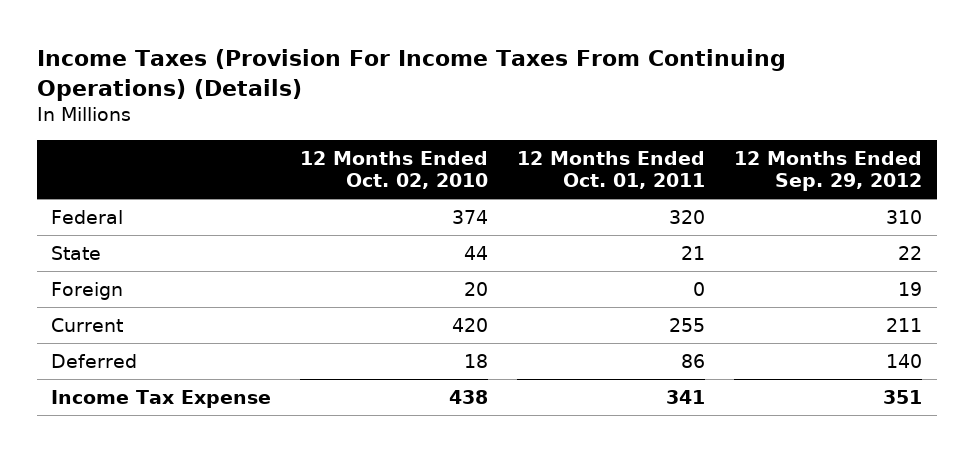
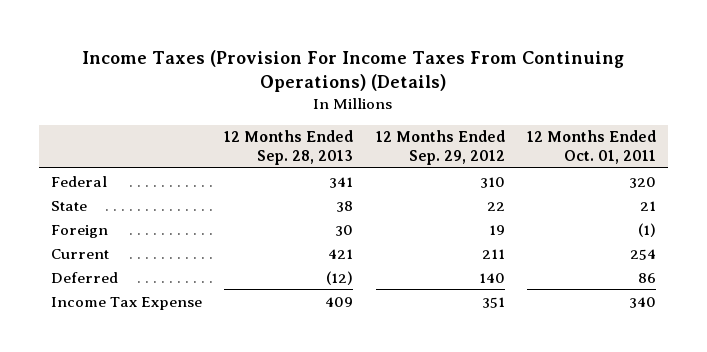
- | 12 Months Ended Oct. 02, 2010 | 12 Months Ended Oct. 01, 2011 | 12 Months Ended Sep. 29, 2012
+ | 12 Months Ended Sep. 28, 2013 | 12 Months Ended Sep. 29, 2012 | 12 Months Ended Oct. 01, 2011
- Foreign | 20 | 0 | 19
- Current | 420 | 255 | 211
+ Foreign | 30 | 19 | (1)
+ Current | 421 | 211 | 254
- Income Tax Expense | 438 | 341 | 351
+ Income Tax Expense | 409 | 351 | 340

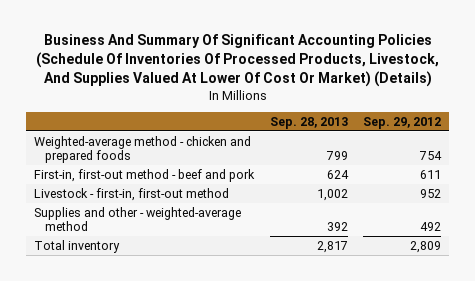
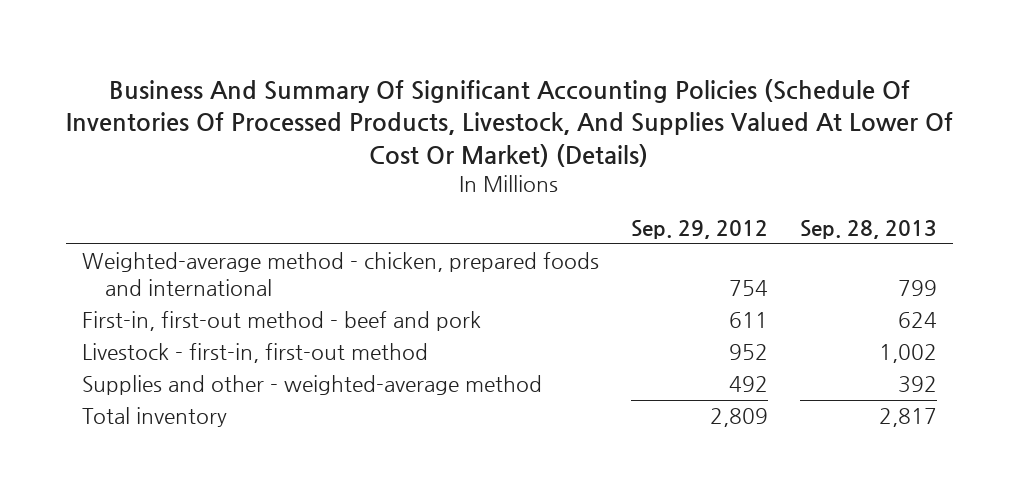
- | Sep. 28, 2013 | Sep. 29, 2012
+ | Sep. 29, 2012 | Sep. 28, 2013
- Weighted-average method - chicken and prepared foods | 799 | 754
+ Weighted-average method - chicken, prepared foods and international | 754 | 799

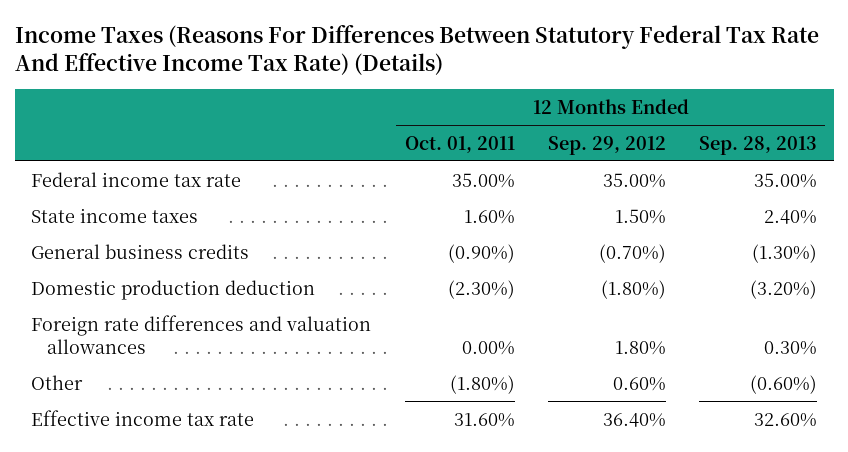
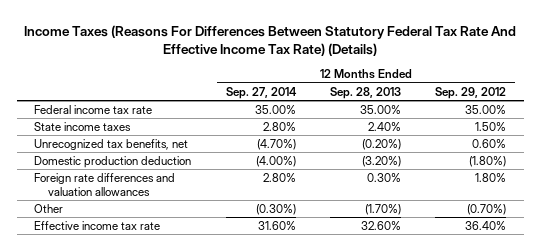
- | 12 Months Ended Oct. 01, 2011 | 12 Months Ended Sep. 29, 2012 | 12 Months Ended Sep. 28, 2013
+ | 12 Months Ended Sep. 27, 2014 | 12 Months Ended Sep. 28, 2013 | 12 Months Ended Sep. 29, 2012
- General business credits | (0.90%) | (0.70%) | (1.30%)
+ Unrecognized tax benefits, net | (4.70%) | (0.20%) | 0.60%
- Other | (1.80%) | 0.60% | (0.60%)
+ Other | (0.30%) | (1.70%) | (0.70%)

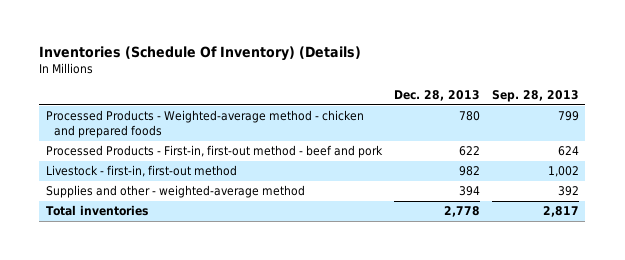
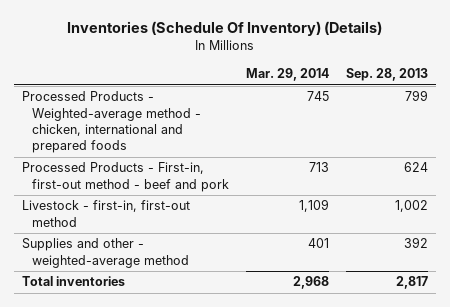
- | Dec. 28, 2013 | Sep. 28, 2013
+ | Mar. 29, 2014 | Sep. 28, 2013
- Processed Products - Weighted-average method - chicken and prepared foods | 780 | 799
+ Processed Products - Weighted-average method - chicken, international and prepared foods | 745 | 799

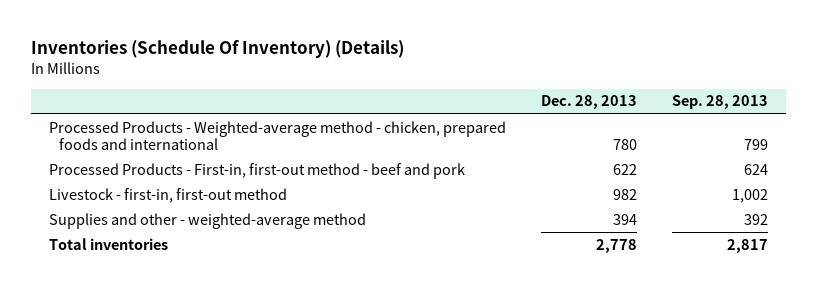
- | Mar. 29, 2014 | Sep. 28, 2013
+ | Dec. 28, 2013 | Sep. 28, 2013
- Processed Products - Weighted-average method - chicken, international and prepared foods | 745 | 799
+ Processed Products - Weighted-average method - chicken, prepared foods and international | 780 | 799

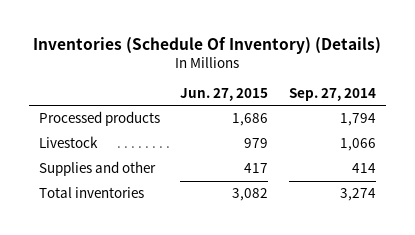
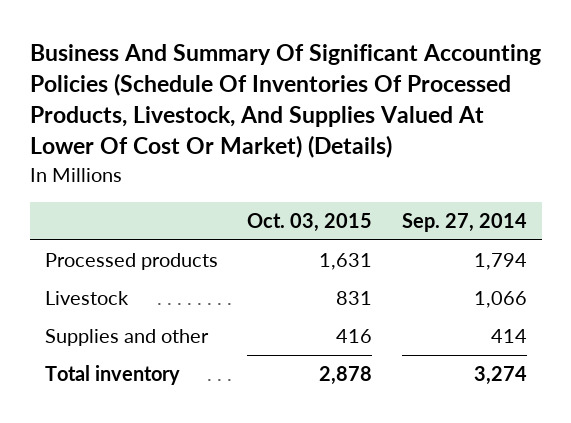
- Inventories (Schedule Of Inventory) (Details)
+ Business And Summary Of Significant Accounting Policies (Schedule Of Inventories Of Processed Products, Livestock, And Supplies Valued At Lower Of Cost Or Market) (Details)
- | Jun. 27, 2015 | Sep. 27, 2014
+ | Oct. 03, 2015 | Sep. 27, 2014
- Total inventories | 3,082 | 3,274
+ Total inventory | 2,878 | 3,274

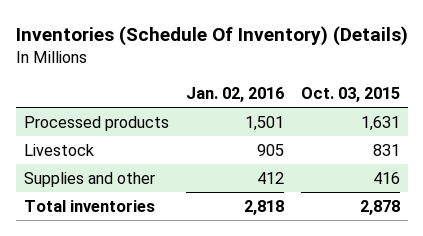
- Business And Summary Of Significant Accounting Policies (Schedule Of Inventories Of Processed Products, Livestock, And Supplies Valued At Lower Of Cost Or Market) (Details)
+ Inventories (Schedule Of Inventory) (Details)
- | Oct. 03, 2015 | Sep. 27, 2014
+ | Jan. 02, 2016 | Oct. 03, 2015
- Total inventory | 2,878 | 3,274
+ Total inventories | 2,818 | 2,878

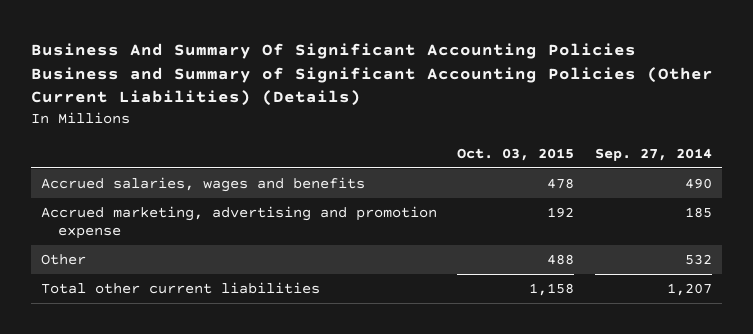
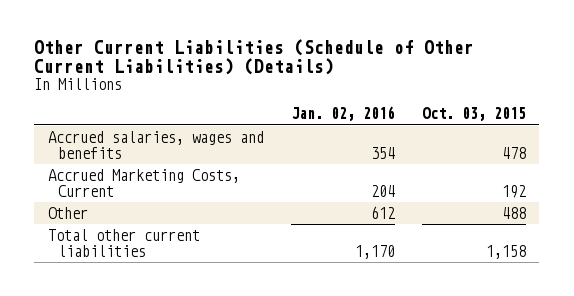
- Business And Summary Of Significant Accounting Policies Business and Summary of Significant Accounting Policies (Other Current Liabilities) (Details)
+ Other Current Liabilities (Schedule of Other Current Liabilities) (Details)
- | Oct. 03, 2015 | Sep. 27, 2014
+ | Jan. 02, 2016 | Oct. 03, 2015
- Accrued marketing, advertising and promotion expense | 192 | 185
+ Accrued Marketing Costs, Current | 204 | 192

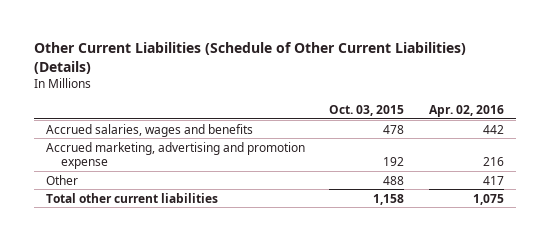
- | Jan. 02, 2016 | Oct. 03, 2015
+ | Oct. 03, 2015 | Apr. 02, 2016
- Accrued Marketing Costs, Current | 204 | 192
+ Accrued marketing, advertising and promotion expense | 192 | 216

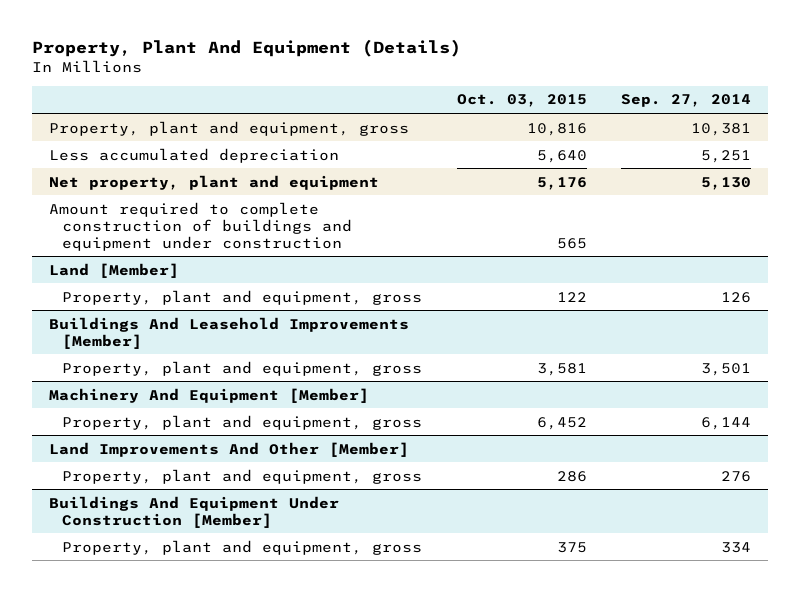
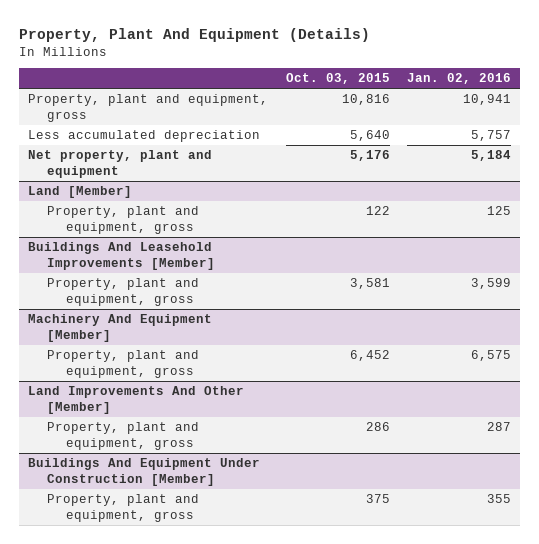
- | Oct. 03, 2015 | Sep. 27, 2014
+ | Oct. 03, 2015 | Jan. 02, 2016
- Amount required to complete construction of buildings and equipment under construction | 565 |

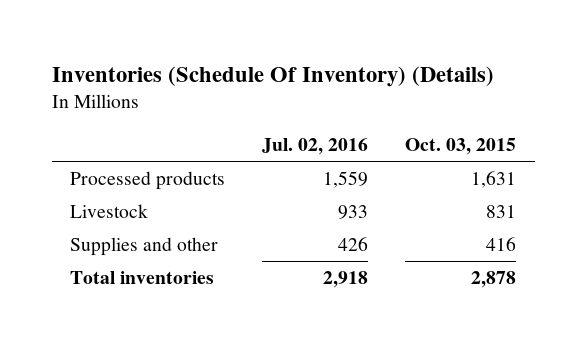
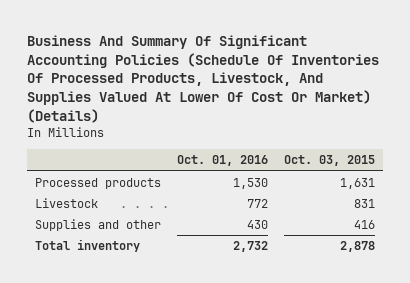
- Inventories (Schedule Of Inventory) (Details)
+ Business And Summary Of Significant Accounting Policies (Schedule Of Inventories Of Processed Products, Livestock, And Supplies Valued At Lower Of Cost Or Market) (Details)
- | Jul. 02, 2016 | Oct. 03, 2015
+ | Oct. 01, 2016 | Oct. 03, 2015
- Total inventories | 2,918 | 2,878
+ Total inventory | 2,732 | 2,878

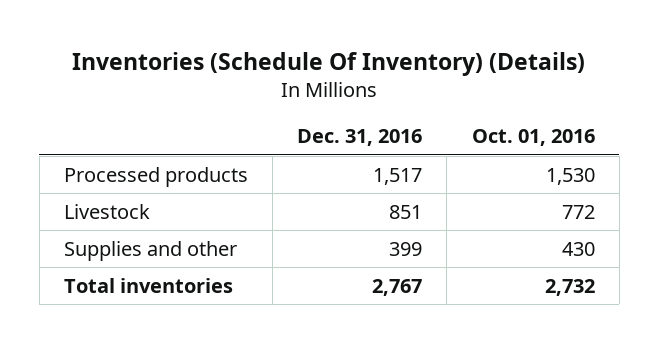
- Business And Summary Of Significant Accounting Policies (Schedule Of Inventories Of Processed Products, Livestock, And Supplies Valued At Lower Of Cost Or Market) (Details)
+ Inventories (Schedule Of Inventory) (Details)
- | Oct. 01, 2016 | Oct. 03, 2015
+ | Dec. 31, 2016 | Oct. 01, 2016
- Total inventory | 2,732 | 2,878
+ Total inventories | 2,767 | 2,732

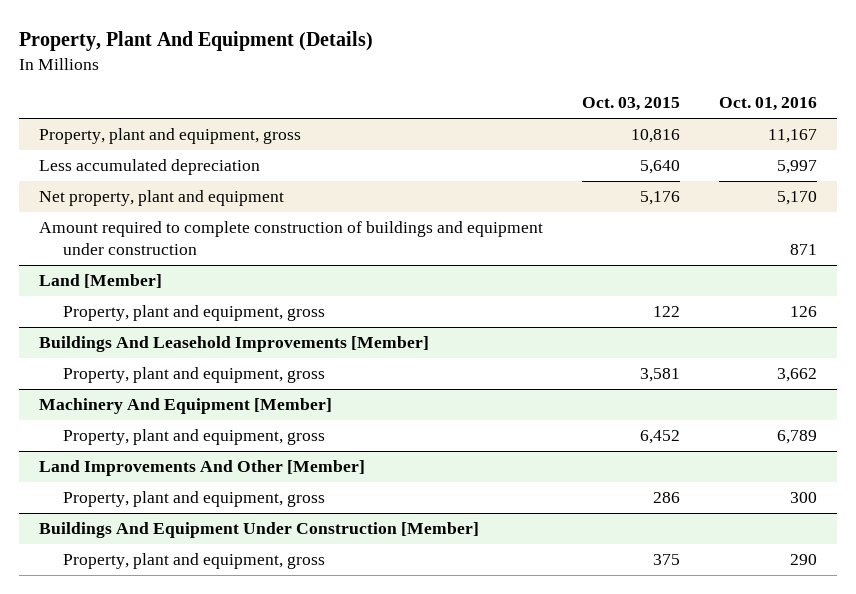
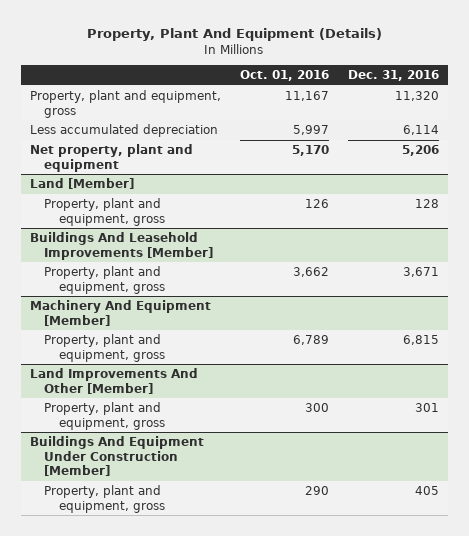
- | Oct. 03, 2015 | Oct. 01, 2016
+ | Oct. 01, 2016 | Dec. 31, 2016
- Amount required to complete construction of buildings and equipment under construction | | 871

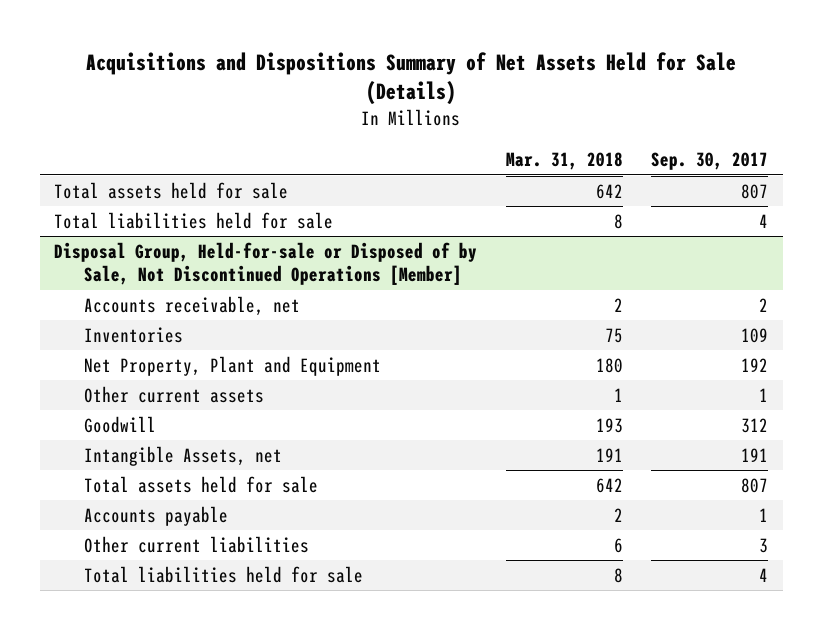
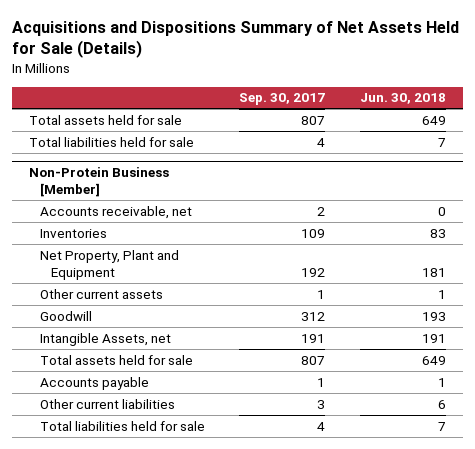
- | Mar. 31, 2018 | Sep. 30, 2017
+ | Sep. 30, 2017 | Jun. 30, 2018
- Disposal Group, Held-for-sale or Disposed of by Sale, Not Discontinued Operations [Member]
+ Non-Protein Business [Member]

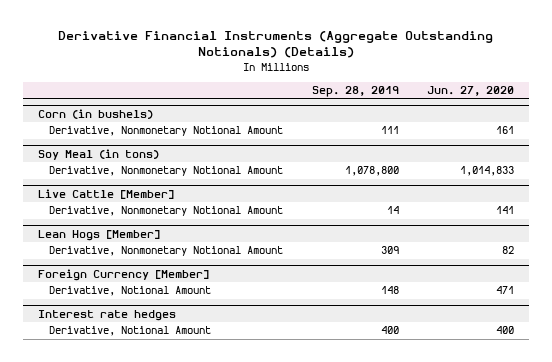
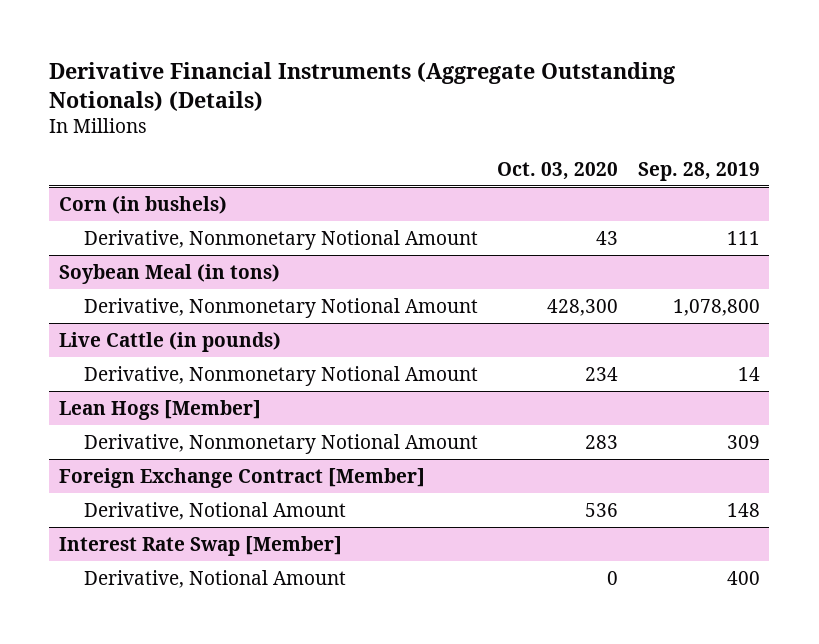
- | Sep. 28, 2019 | Jun. 27, 2020
+ | Oct. 03, 2020 | Sep. 28, 2019
- Soy Meal (in tons)
+ Soybean Meal (in tons)
- Live Cattle [Member]
+ Live Cattle (in pounds)
- Foreign Currency [Member]
+ Foreign Exchange Contract [Member]
- Interest rate hedges
+ Interest Rate Swap [Member]

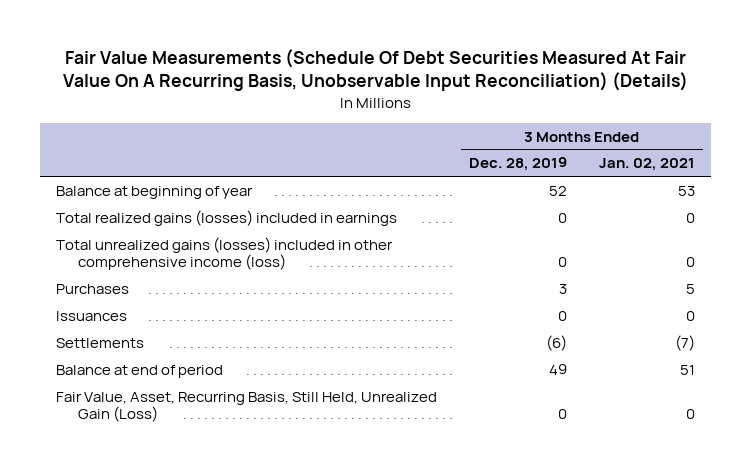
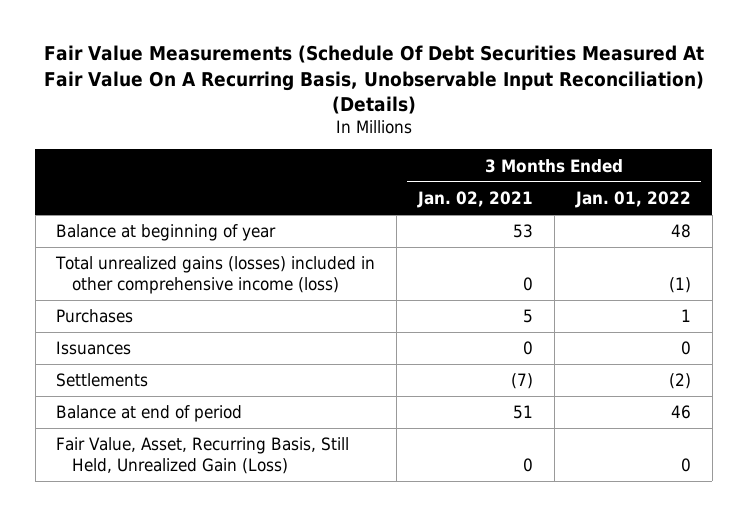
- | 3 Months Ended Dec. 28, 2019 | 3 Months Ended Jan. 02, 2021
+ | 3 Months Ended Jan. 02, 2021 | 3 Months Ended Jan. 01, 2022
- Total realized gains (losses) included in earnings | 0 | 0

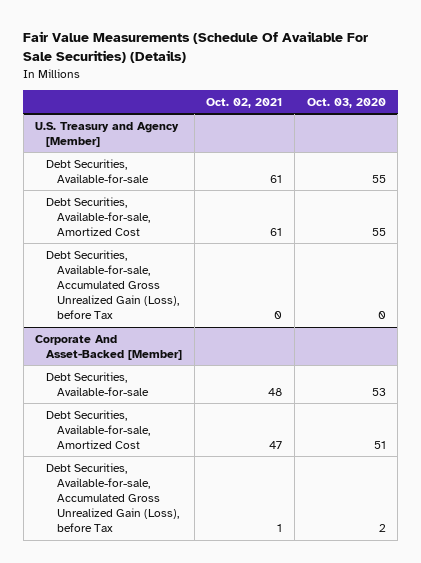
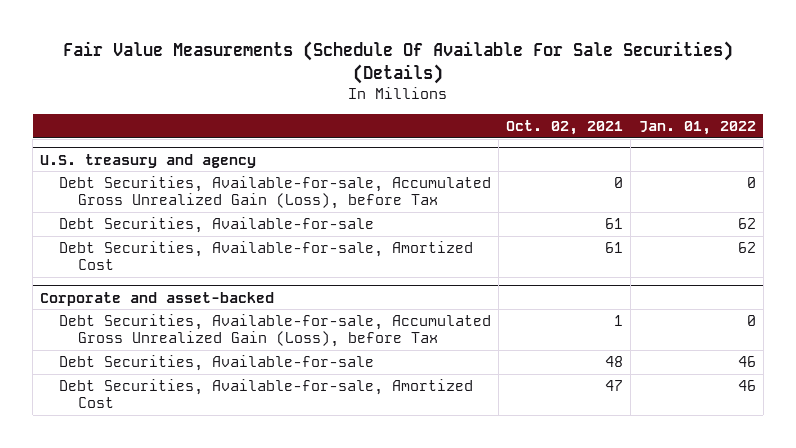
- | Oct. 02, 2021 | Oct. 03, 2020
+ | Oct. 02, 2021 | Jan. 01, 2022
- U.S. Treasury and Agency [Member]
+ U.S. treasury and agency
+ Debt Securities, Available-for-sale, Accumulated Gross Unrealized Gain (Loss), before Tax | 0 | 0
- Debt Securities, Available-for-sale, Accumulated Gross Unrealized Gain (Loss), before Tax | 0 | 0
- Corporate And Asset-Backed [Member]
+ Corporate and asset-backed
+ Debt Securities, Available-for-sale, Accumulated Gross Unrealized Gain (Loss), before Tax | 1 | 0
- Debt Securities, Available-for-sale, Accumulated Gross Unrealized Gain (Loss), before Tax | 1 | 2

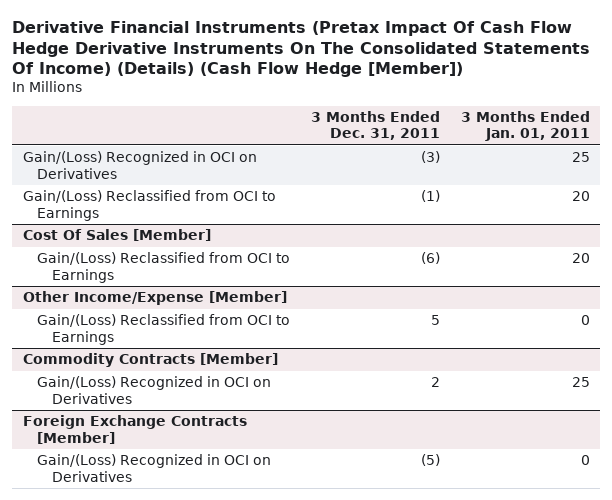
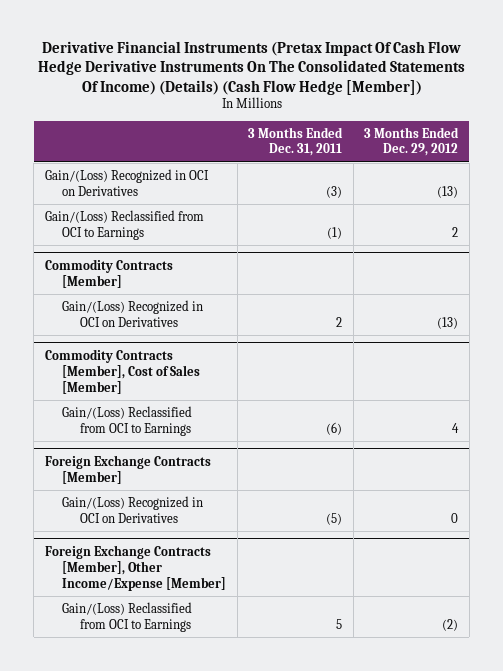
- | 3 Months Ended Dec. 31, 2011 | 3 Months Ended Jan. 01, 2011
+ | 3 Months Ended Dec. 31, 2011 | 3 Months Ended Dec. 29, 2012
- Cost Of Sales [Member]
- Gain/(Loss) Reclassified from OCI to Earnings | (6) | 20
- Other Income/Expense [Member]
- Gain/(Loss) Reclassified from OCI to Earnings | 5 | 0
+ Commodity Contracts [Member], Cost of Sales [Member]
+ Gain/(Loss) Reclassified from OCI to Earnings | (6) | 4
+ Foreign Exchange Contracts [Member], Other Income/Expense [Member]
+ Gain/(Loss) Reclassified from OCI to Earnings | 5 | (2)

